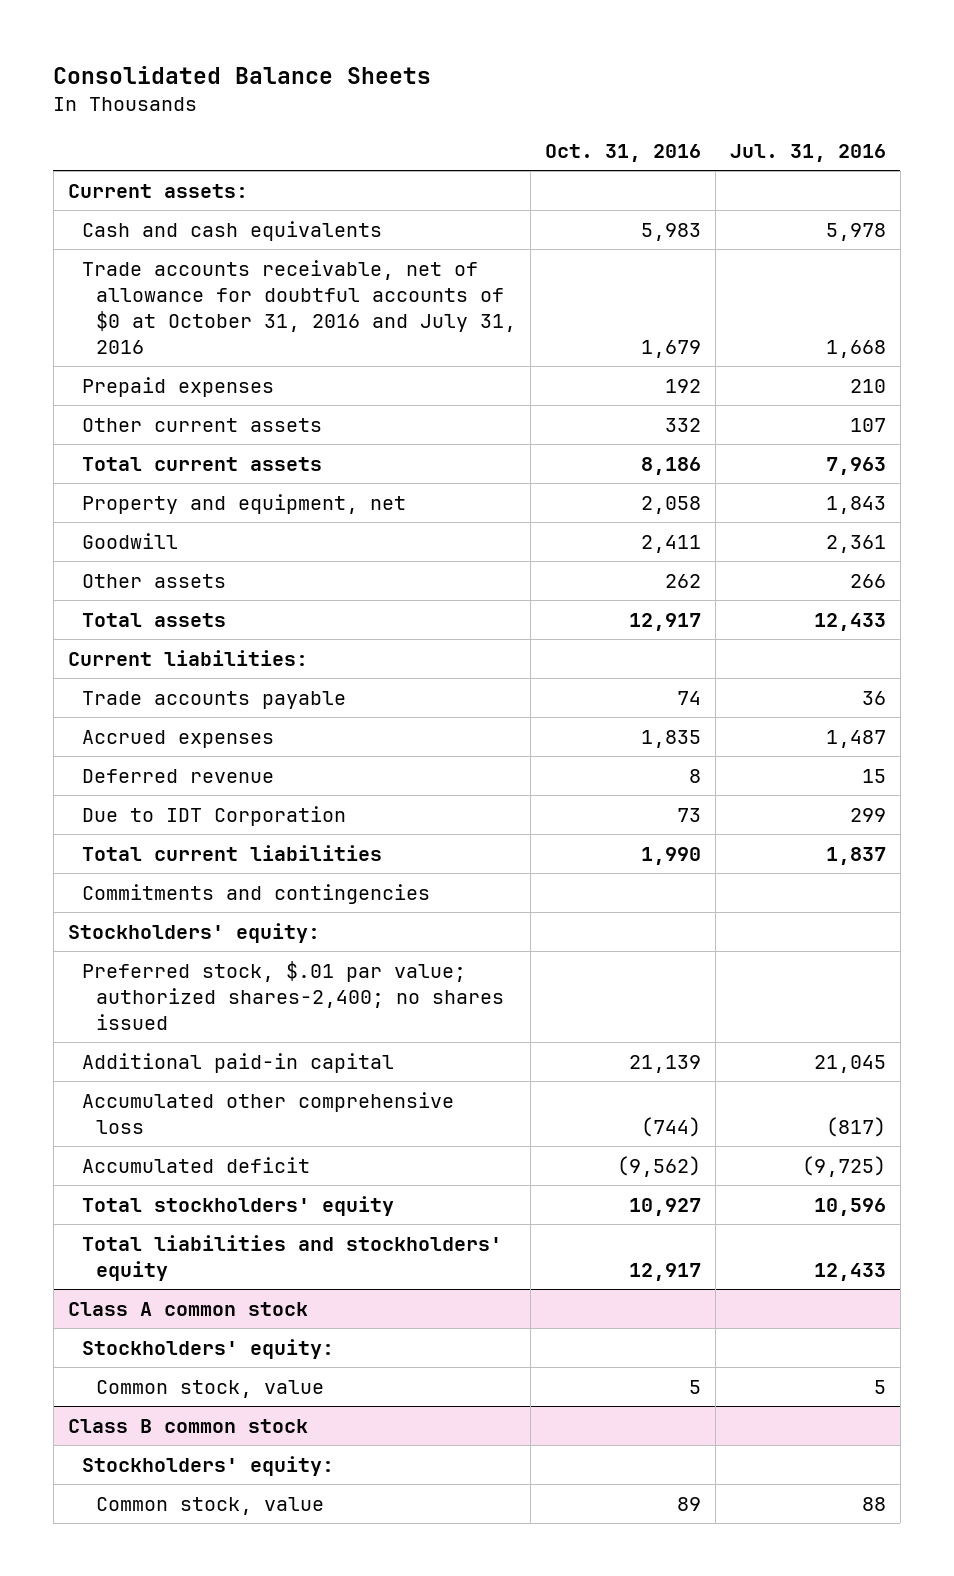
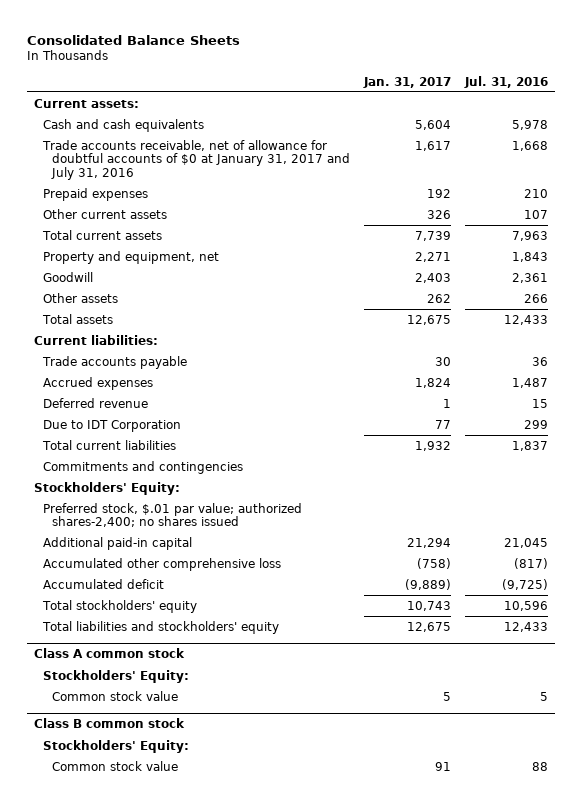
- | Oct. 31, 2016 | Jul. 31, 2016
+ | Jan. 31, 2017 | Jul. 31, 2016
- Trade accounts receivable, net of allowance for doubtful accounts of $0 at October 31, 2016 and July 31, 2016 | 1,679 | 1,668
+ Trade accounts receivable, net of allowance for doubtful accounts of $0 at January 31, 2017 and July 31, 2016 | 1,617 | 1,668
- Stockholders' equity:
+ Stockholders' Equity:
@ Class A common stock
- Stockholders' equity:
- Common stock, value | 5 | 5
+ Stockholders' Equity:
+ Common stock value | 5 | 5
@ Class B common stock
- Stockholders' equity:
- Common stock, value | 89 | 88
+ Stockholders' Equity:
+ Common stock value | 91 | 88

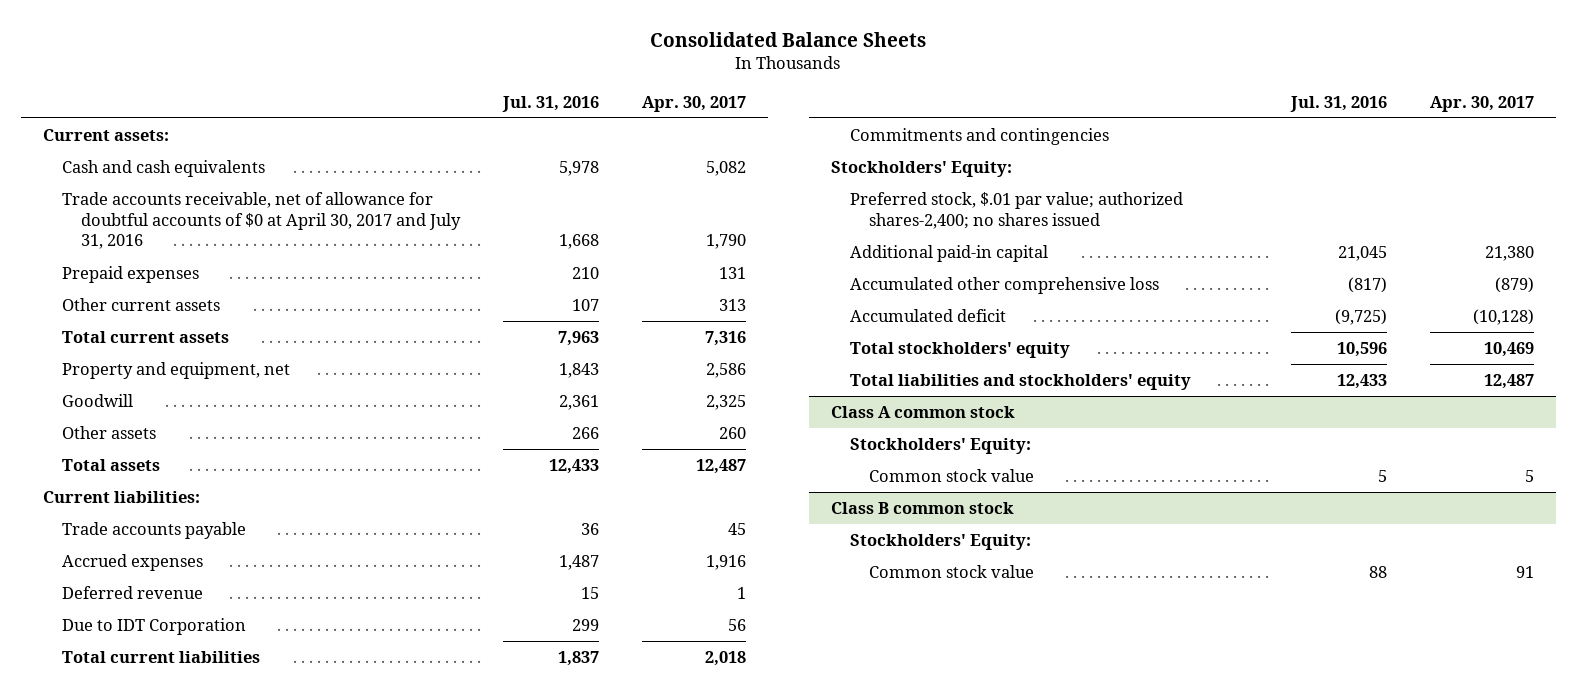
- | Jan. 31, 2017 | Jul. 31, 2016
+ | Jul. 31, 2016 | Apr. 30, 2017
- Trade accounts receivable, net of allowance for doubtful accounts of $0 at January 31, 2017 and July 31, 2016 | 1,617 | 1,668
+ Trade accounts receivable, net of allowance for doubtful accounts of $0 at April 30, 2017 and July 31, 2016 | 1,668 | 1,790

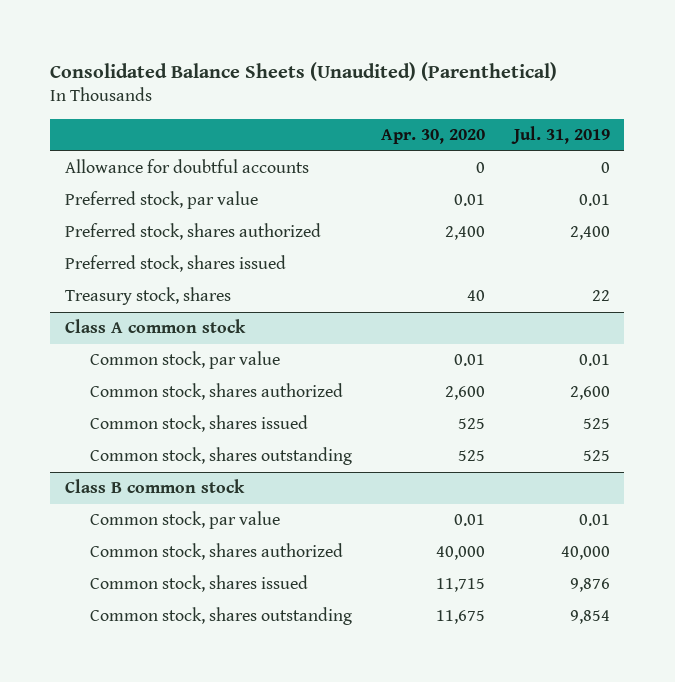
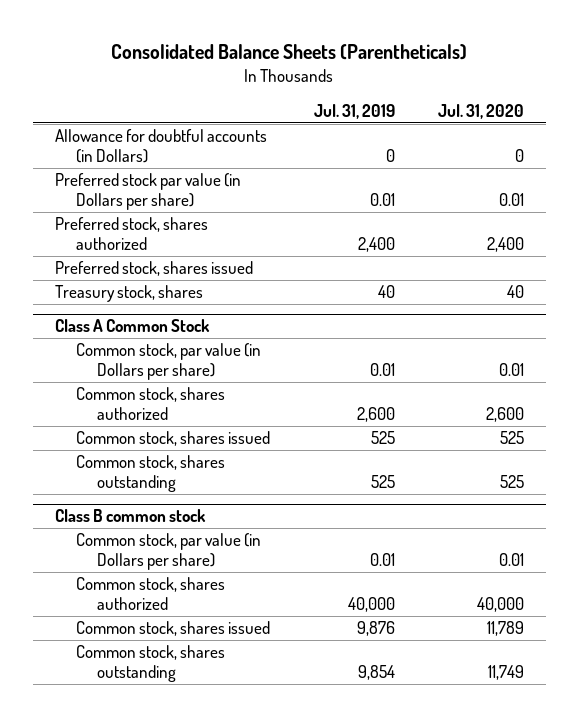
- Consolidated Balance Sheets (Unaudited) (Parenthetical)
+ Consolidated Balance Sheets (Parentheticals)
- | Apr. 30, 2020 | Jul. 31, 2019
+ | Jul. 31, 2019 | Jul. 31, 2020
- Allowance for doubtful accounts | 0 | 0
- Preferred stock, par value | 0.01 | 0.01
+ Allowance for doubtful accounts (in Dollars) | 0 | 0
+ Preferred stock par value (in Dollars per share) | 0.01 | 0.01
- Treasury stock, shares | 40 | 22
- Class A common stock
- Common stock, par value | 0.01 | 0.01
+ Treasury stock, shares | 40 | 40
+ Class A Common Stock
+ Common stock, par value (in Dollars per share) | 0.01 | 0.01
@ Class B common stock
- Common stock, par value | 0.01 | 0.01
+ Common stock, par value (in Dollars per share) | 0.01 | 0.01

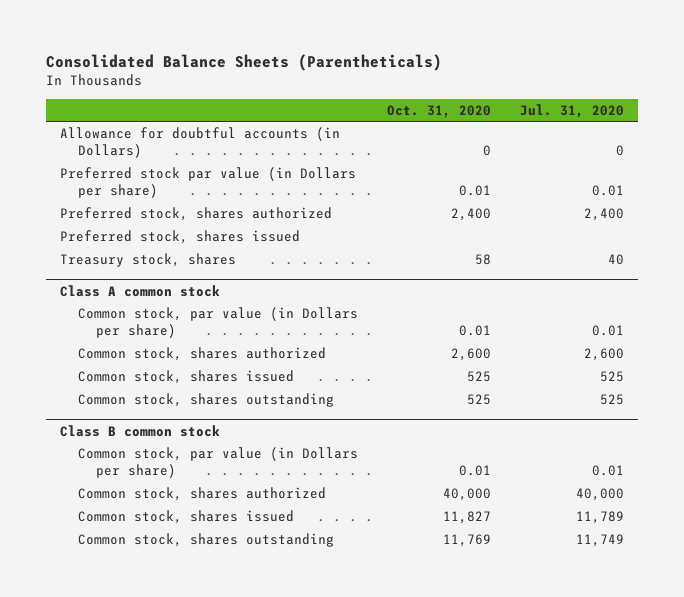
- | Jul. 31, 2019 | Jul. 31, 2020
+ | Oct. 31, 2020 | Jul. 31, 2020
- Class A Common Stock
+ Class A common stock

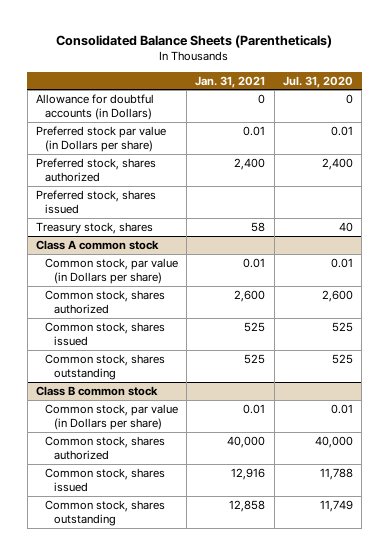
- | Oct. 31, 2020 | Jul. 31, 2020
+ | Jan. 31, 2021 | Jul. 31, 2020
@ Class B common stock
- Common stock, shares issued | 11,827 | 11,789
+ Common stock, shares issued | 12,916 | 11,788

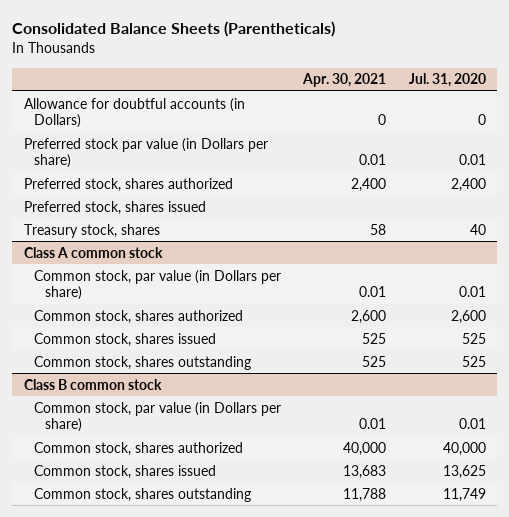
- | Jan. 31, 2021 | Jul. 31, 2020
+ | Apr. 30, 2021 | Jul. 31, 2020
@ Class B common stock
- Common stock, shares issued | 12,916 | 11,788
+ Common stock, shares issued | 13,683 | 13,625

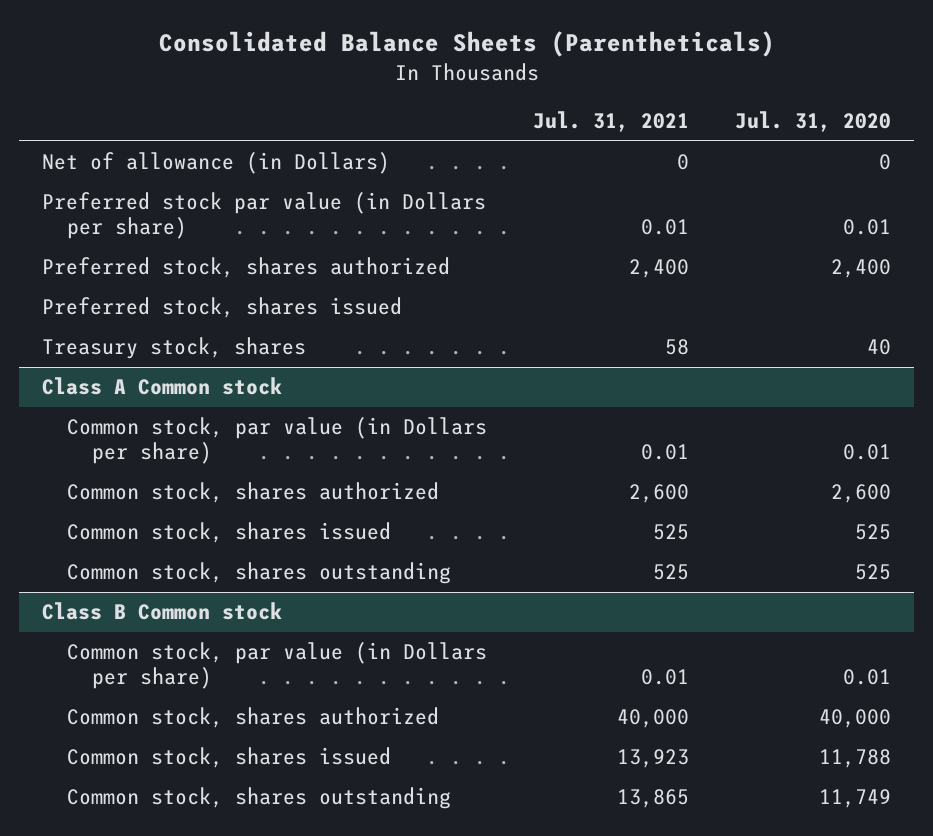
- | Apr. 30, 2021 | Jul. 31, 2020
+ | Jul. 31, 2021 | Jul. 31, 2020
- Allowance for doubtful accounts (in Dollars) | 0 | 0
+ Net of allowance (in Dollars) | 0 | 0
- Class A common stock
+ Class A Common stock
- Class B common stock
+ Class B Common stock
- Common stock, shares issued | 13,683 | 13,625
+ Common stock, shares issued | 13,923 | 11,788

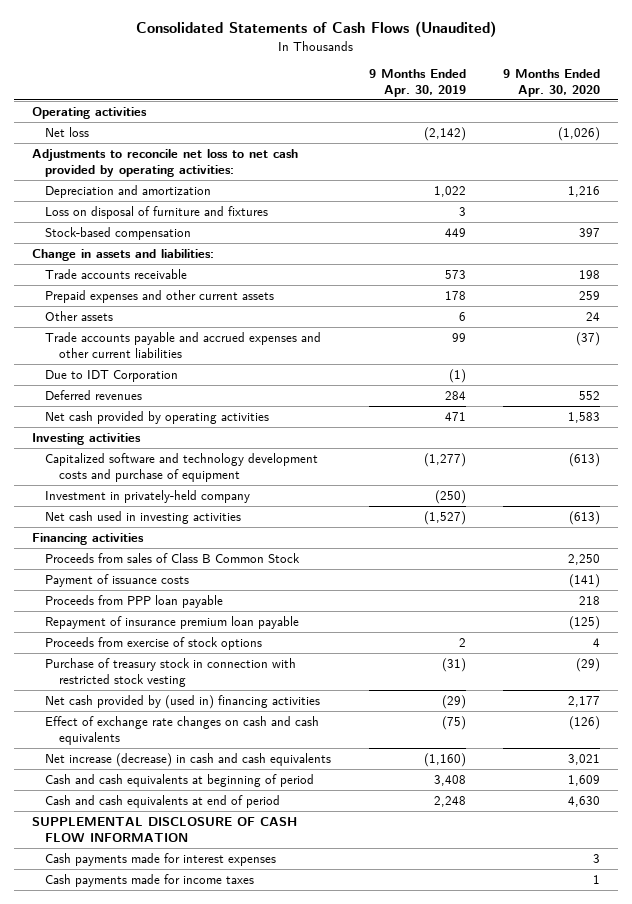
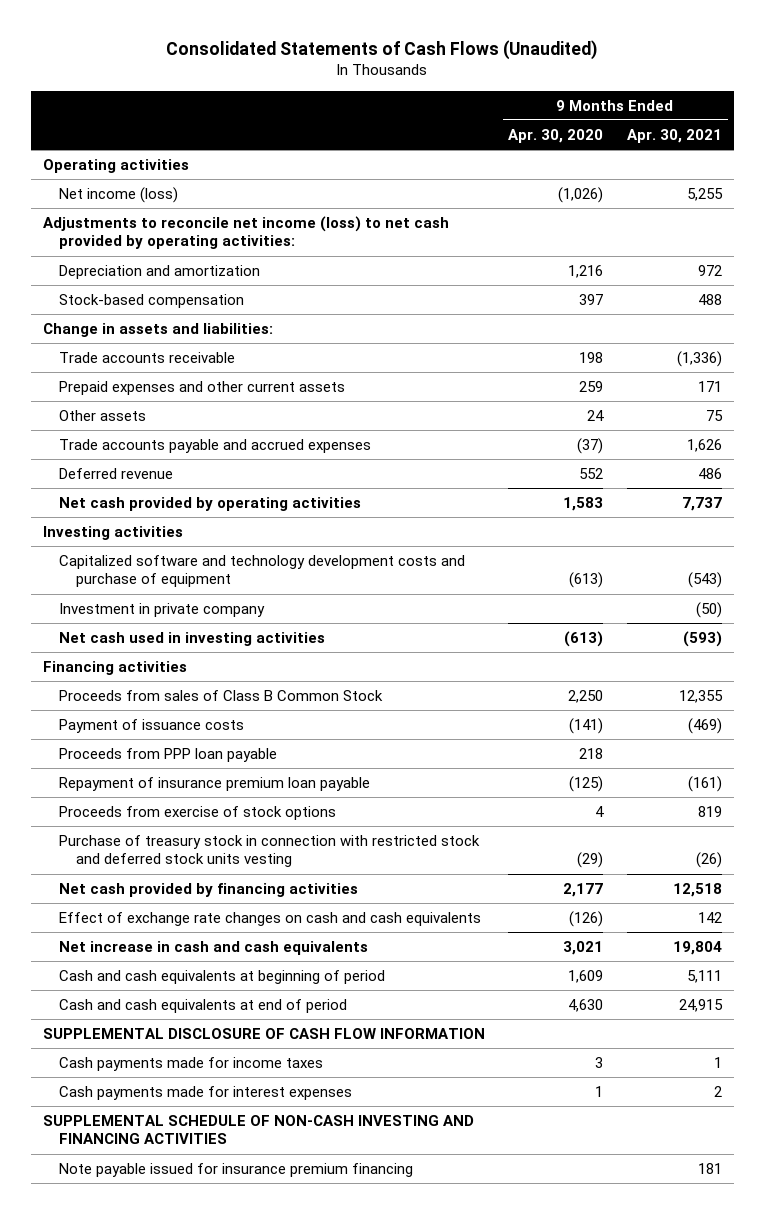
- | 9 Months Ended Apr. 30, 2019 | 9 Months Ended Apr. 30, 2020
+ | 9 Months Ended Apr. 30, 2020 | 9 Months Ended Apr. 30, 2021
- Net loss | (2,142) | (1,026)
- Adjustments to reconcile net loss to net cash provided by operating activities:
+ Net income (loss) | (1,026) | 5,255
+ Adjustments to reconcile net income (loss) to net cash provided by operating activities:
- Loss on disposal of furniture and fixtures | 3 |
- Trade accounts payable and accrued expenses and other current liabilities | 99 | (37)
- Due to IDT Corporation | (1) |
- Deferred revenues | 284 | 552
+ Trade accounts payable and accrued expenses | (37) | 1,626
+ Deferred revenue | 552 | 486
- Investment in privately-held company | (250) |
+ Investment in private company | | (50)
- Purchase of treasury stock in connection with restricted stock vesting | (31) | (29)
- Net cash provided by (used in) financing activities | (29) | 2,177
+ Purchase of treasury stock in connection with restricted stock and deferred stock units vesting | (29) | (26)
+ Net cash provided by financing activities | 2,177 | 12,518
- Net increase (decrease) in cash and cash equivalents | (1,160) | 3,021
+ Net increase in cash and cash equivalents | 3,021 | 19,804
- Cash payments made for interest expenses | | 3
- Cash payments made for income taxes | | 1
+ Cash payments made for income taxes | 3 | 1
+ Cash payments made for interest expenses | 1 | 2
+ SUPPLEMENTAL SCHEDULE OF NON-CASH INVESTING AND FINANCING ACTIVITIES
+ Note payable issued for insurance premium financing | | 181

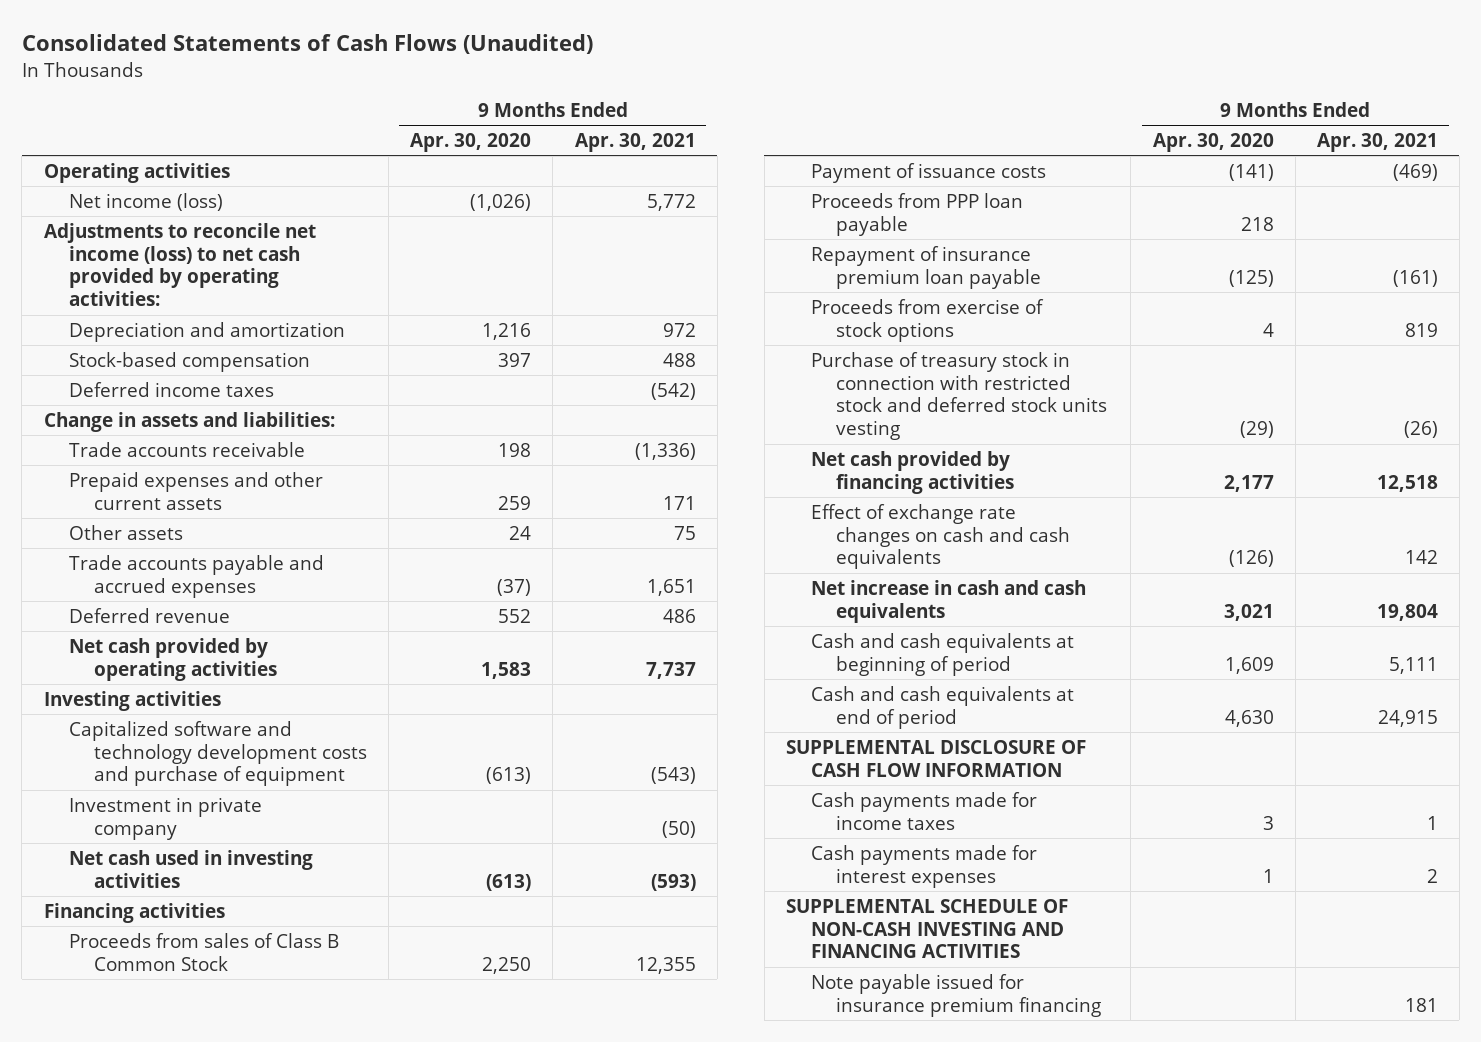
- Net income (loss) | (1,026) | 5,255
+ Net income (loss) | (1,026) | 5,772
+ Deferred income taxes | | (542)
- Trade accounts payable and accrued expenses | (37) | 1,626
+ Trade accounts payable and accrued expenses | (37) | 1,651

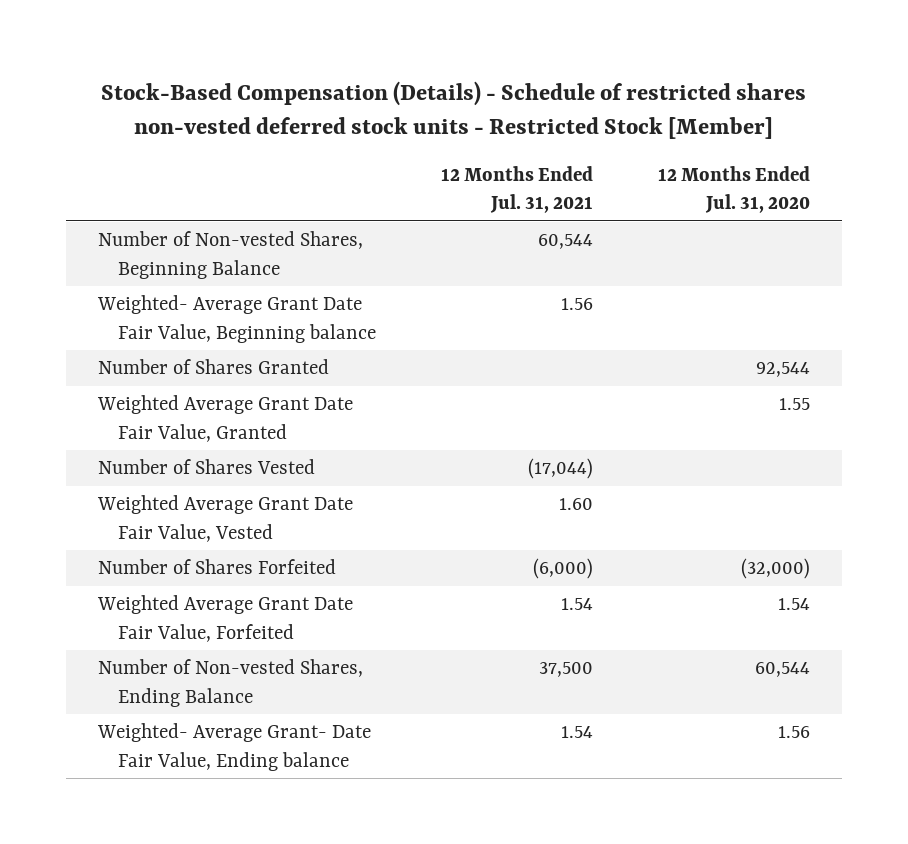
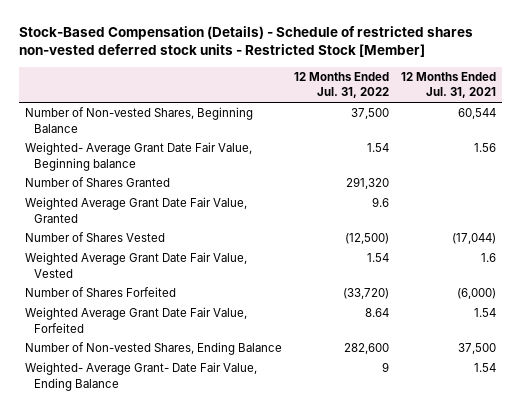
- | 12 Months Ended Jul. 31, 2021 | 12 Months Ended Jul. 31, 2020
+ | 12 Months Ended Jul. 31, 2022 | 12 Months Ended Jul. 31, 2021
- Weighted Average Grant Date Fair Value, Vested | 1.60 |
+ Weighted Average Grant Date Fair Value, Vested | 1.54 | 1.6
- Weighted- Average Grant- Date Fair Value, Ending balance | 1.54 | 1.56
+ Weighted- Average Grant- Date Fair Value, Ending Balance | 9 | 1.54

